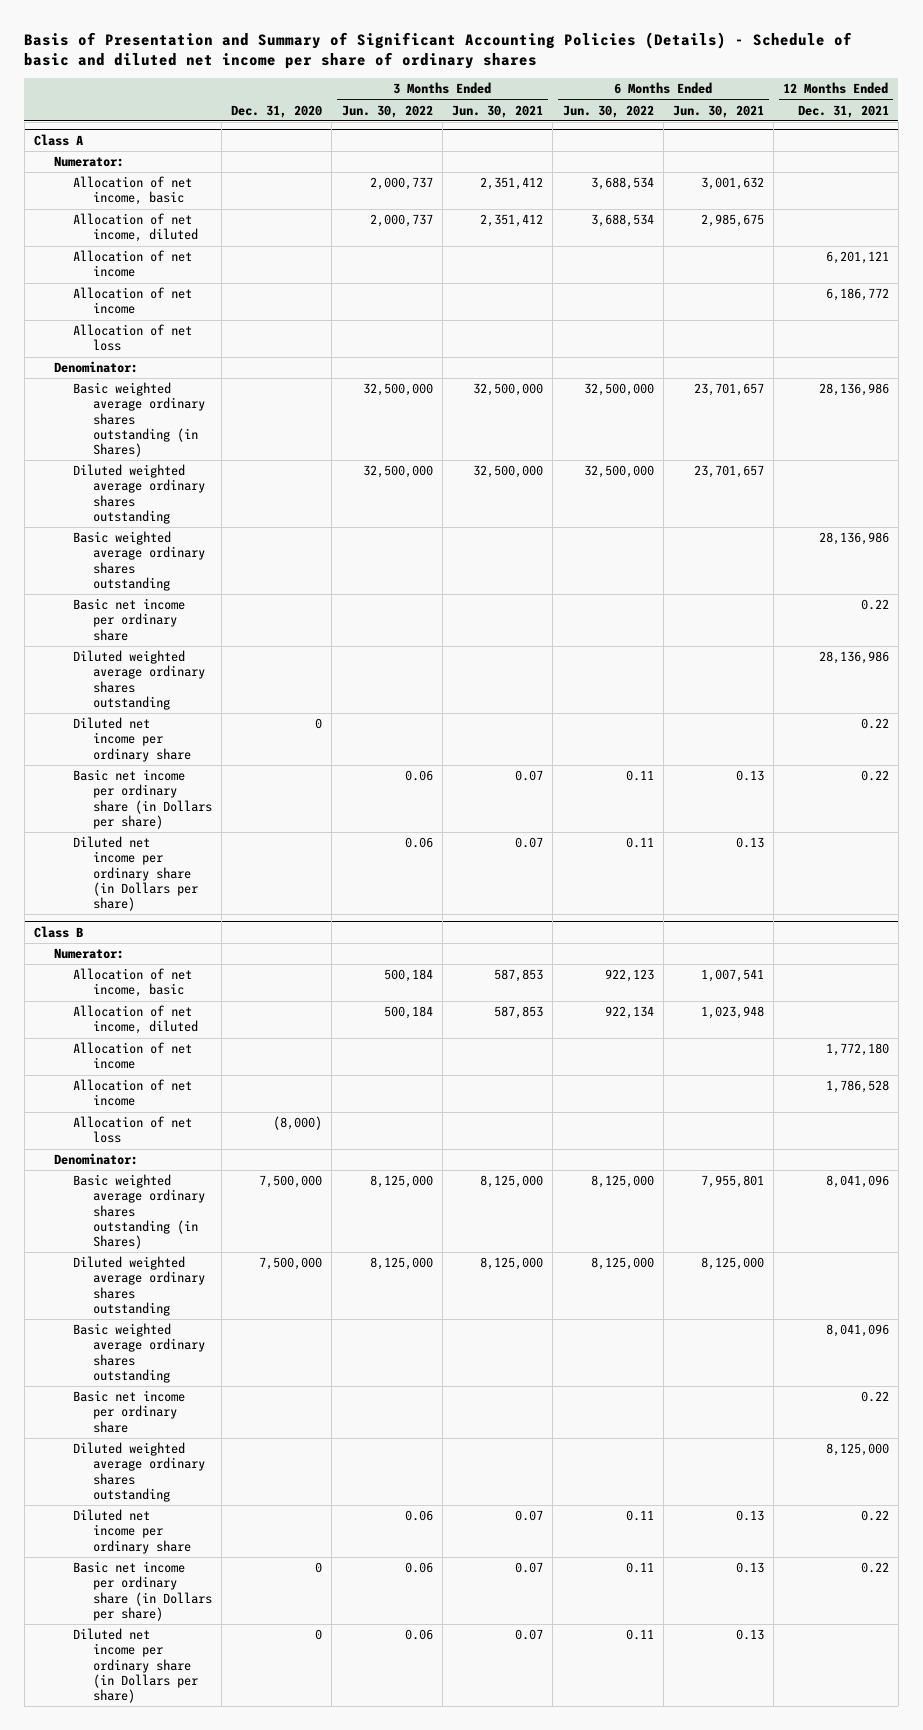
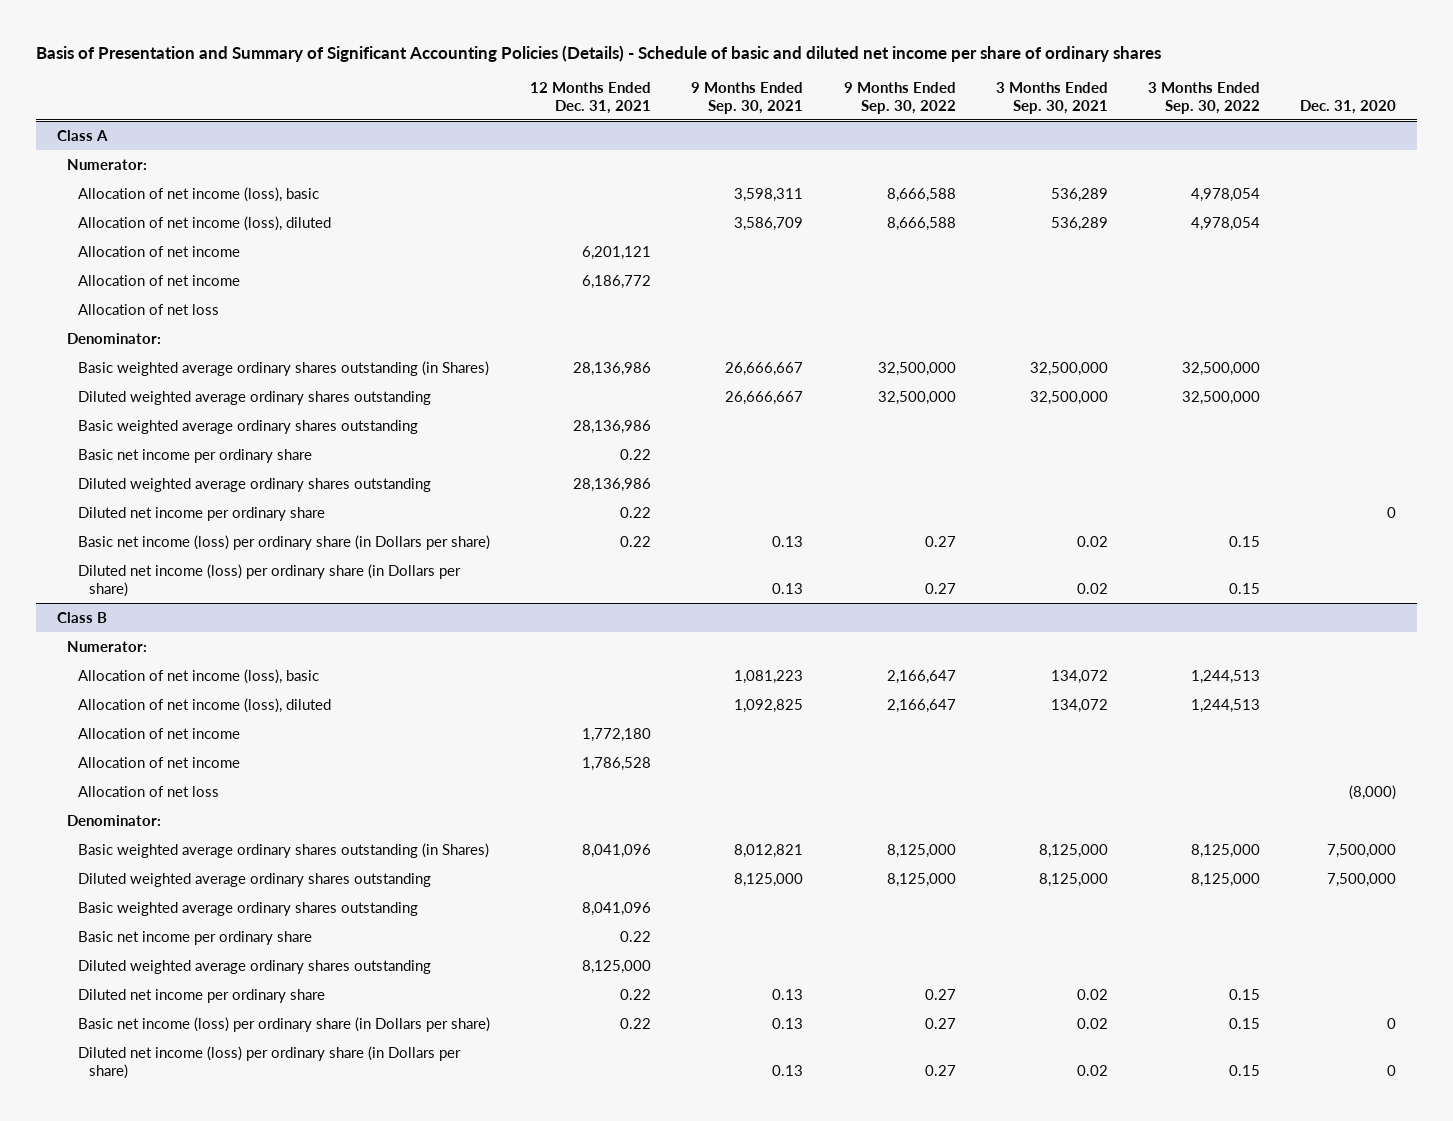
- | Dec. 31, 2020 | 3 Months Ended Jun. 30, 2022 | 3 Months Ended Jun. 30, 2021 | 6 Months Ended Jun. 30, 2022 | 6 Months Ended Jun. 30, 2021 | 12 Months Ended Dec. 31, 2021
+ | 12 Months Ended Dec. 31, 2021 | 9 Months Ended Sep. 30, 2021 | 9 Months Ended Sep. 30, 2022 | 3 Months Ended Sep. 30, 2021 | 3 Months Ended Sep. 30, 2022 | Dec. 31, 2020
@ Class A
- Allocation of net income, basic | | 2,000,737 | 2,351,412 | 3,688,534 | 3,001,632 |
- Allocation of net income, diluted | | 2,000,737 | 2,351,412 | 3,688,534 | 2,985,675 |
+ Allocation of net income (loss), basic | | 3,598,311 | 8,666,588 | 536,289 | 4,978,054 |
+ Allocation of net income (loss), diluted | | 3,586,709 | 8,666,588 | 536,289 | 4,978,054 |
- Basic net income per ordinary share (in Dollars per share) | | 0.06 | 0.07 | 0.11 | 0.13 | 0.22
- Diluted net income per ordinary share (in Dollars per share) | | 0.06 | 0.07 | 0.11 | 0.13 |
+ Basic net income (loss) per ordinary share (in Dollars per share) | 0.22 | 0.13 | 0.27 | 0.02 | 0.15 |
+ Diluted net income (loss) per ordinary share (in Dollars per share) | | 0.13 | 0.27 | 0.02 | 0.15 |
@ Class B
- Allocation of net income, basic | | 500,184 | 587,853 | 922,123 | 1,007,541 |
- Allocation of net income, diluted | | 500,184 | 587,853 | 922,134 | 1,023,948 |
+ Allocation of net income (loss), basic | | 1,081,223 | 2,166,647 | 134,072 | 1,244,513 |
+ Allocation of net income (loss), diluted | | 1,092,825 | 2,166,647 | 134,072 | 1,244,513 |
- Basic net income per ordinary share (in Dollars per share) | 0 | 0.06 | 0.07 | 0.11 | 0.13 | 0.22
- Diluted net income per ordinary share (in Dollars per share) | 0 | 0.06 | 0.07 | 0.11 | 0.13 |
+ Basic net income (loss) per ordinary share (in Dollars per share) | 0.22 | 0.13 | 0.27 | 0.02 | 0.15 | 0
+ Diluted net income (loss) per ordinary share (in Dollars per share) | | 0.13 | 0.27 | 0.02 | 0.15 | 0

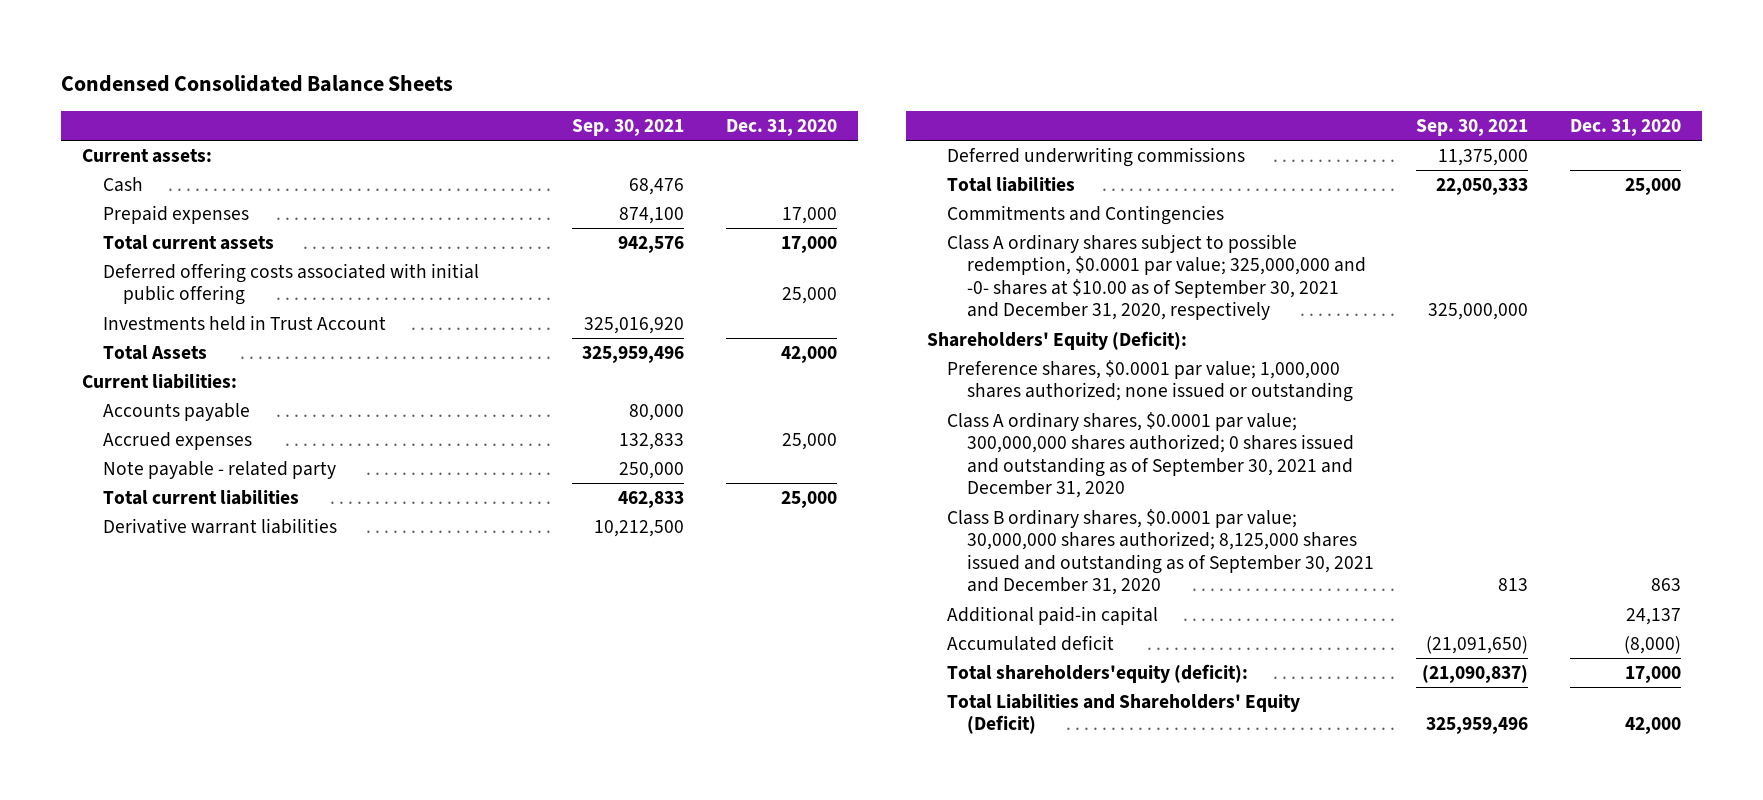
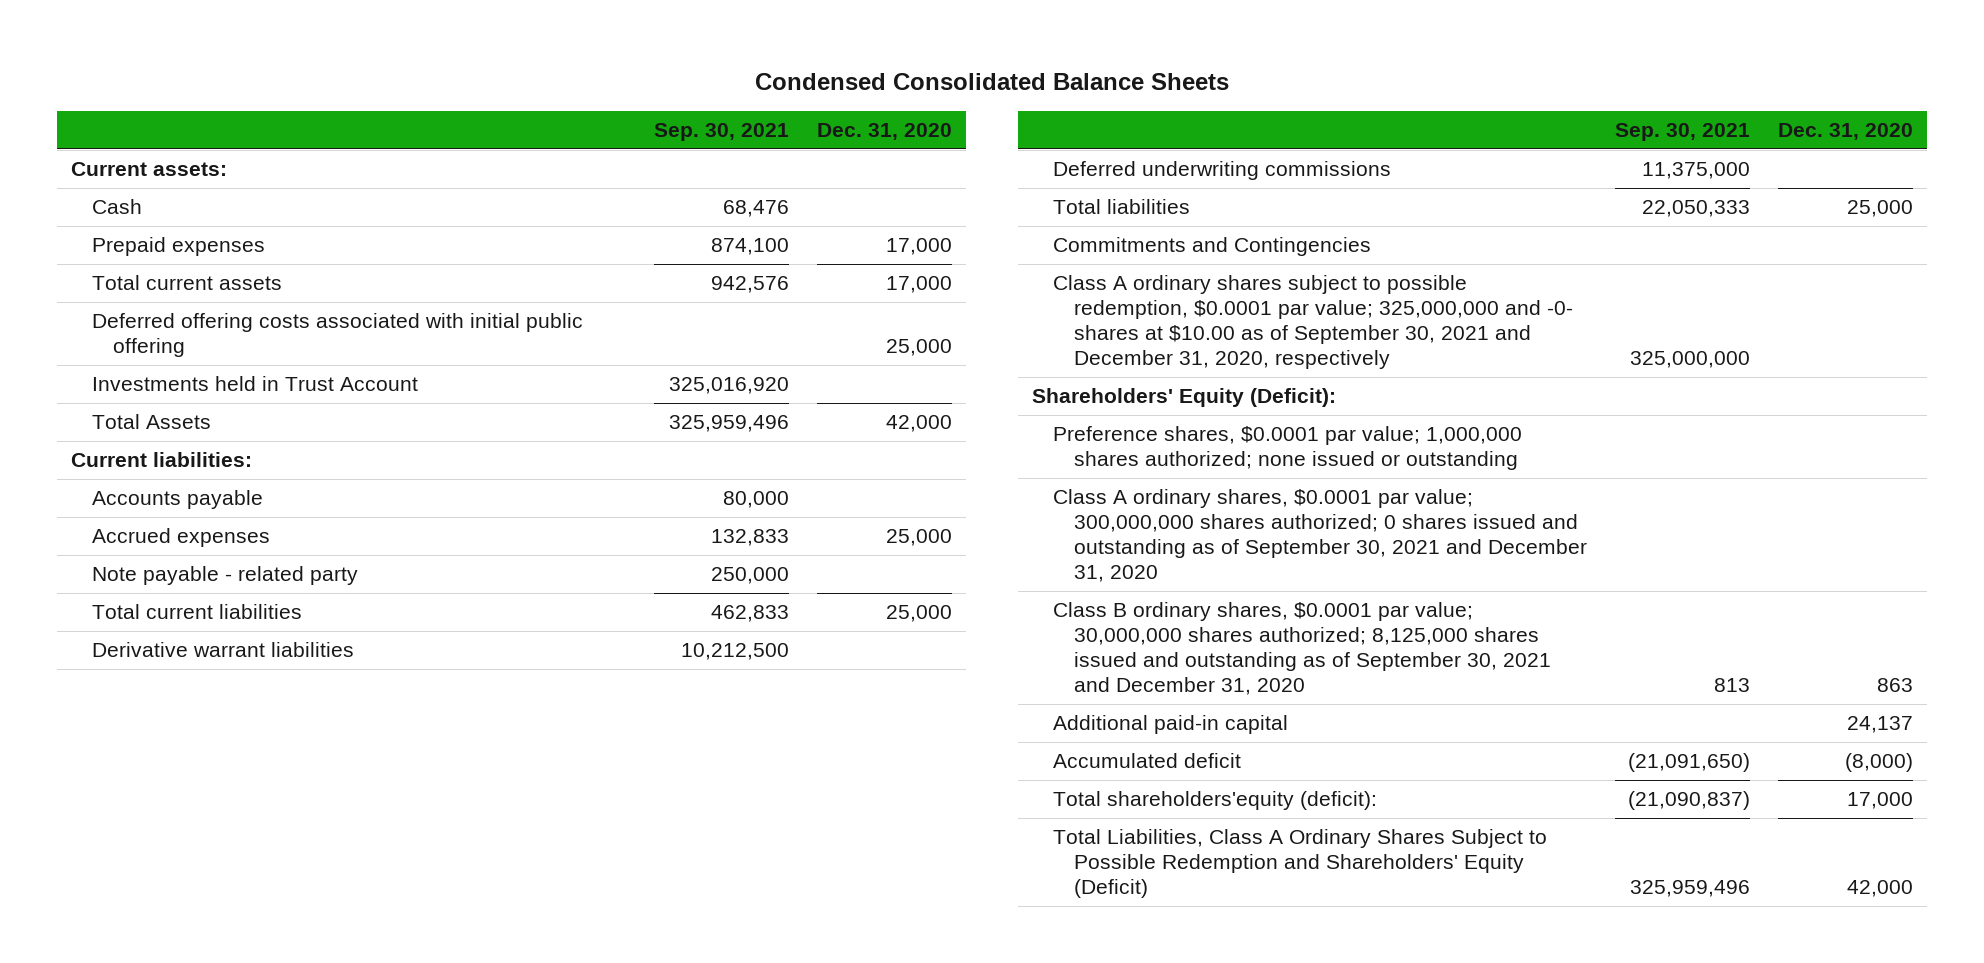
- Total Liabilities and Shareholders' Equity (Deficit) | 325,959,496 | 42,000
+ Total Liabilities, Class A Ordinary Shares Subject to Possible Redemption and Shareholders' Equity (Deficit) | 325,959,496 | 42,000

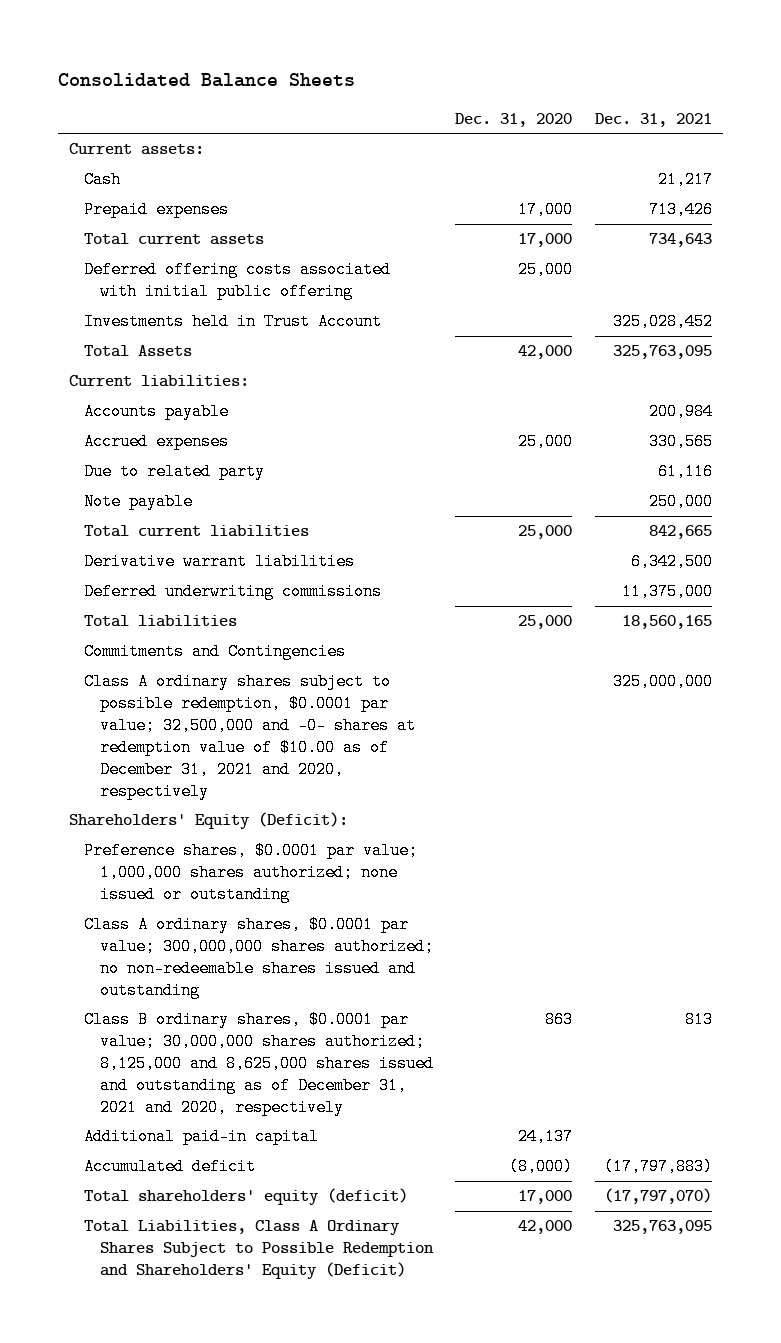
- Condensed Consolidated Balance Sheets
+ Consolidated Balance Sheets
- | Sep. 30, 2021 | Dec. 31, 2020
+ | Dec. 31, 2020 | Dec. 31, 2021
- Note payable - related party | 250,000 |
+ Due to related party | | 61,116
+ Note payable | | 250,000
- Class A ordinary shares subject to possible redemption, $0.0001 par value; 325,000,000 and -0- shares at $10.00 as of September 30, 2021 and December 31, 2020, respectively | 325,000,000 |
+ Class A ordinary shares subject to possible redemption, $0.0001 par value; 32,500,000 and -0- shares at redemption value of $10.00 as of December 31, 2021 and 2020, respectively | | 325,000,000
- Class A ordinary shares, $0.0001 par value; 300,000,000 shares authorized; 0 shares issued and outstanding as of September 30, 2021 and December 31, 2020
- Class B ordinary shares, $0.0001 par value; 30,000,000 shares authorized; 8,125,000 shares issued and outstanding as of September 30, 2021 and December 31, 2020 | 813 | 863
+ Class A ordinary shares, $0.0001 par value; 300,000,000 shares authorized; no non-redeemable shares issued and outstanding
+ Class B ordinary shares, $0.0001 par value; 30,000,000 shares authorized; 8,125,000 and 8,625,000 shares issued and outstanding as of December 31, 2021 and 2020, respectively | 863 | 813
- Total shareholders'equity (deficit): | (21,090,837) | 17,000
+ Total shareholders' equity (deficit) | 17,000 | (17,797,070)

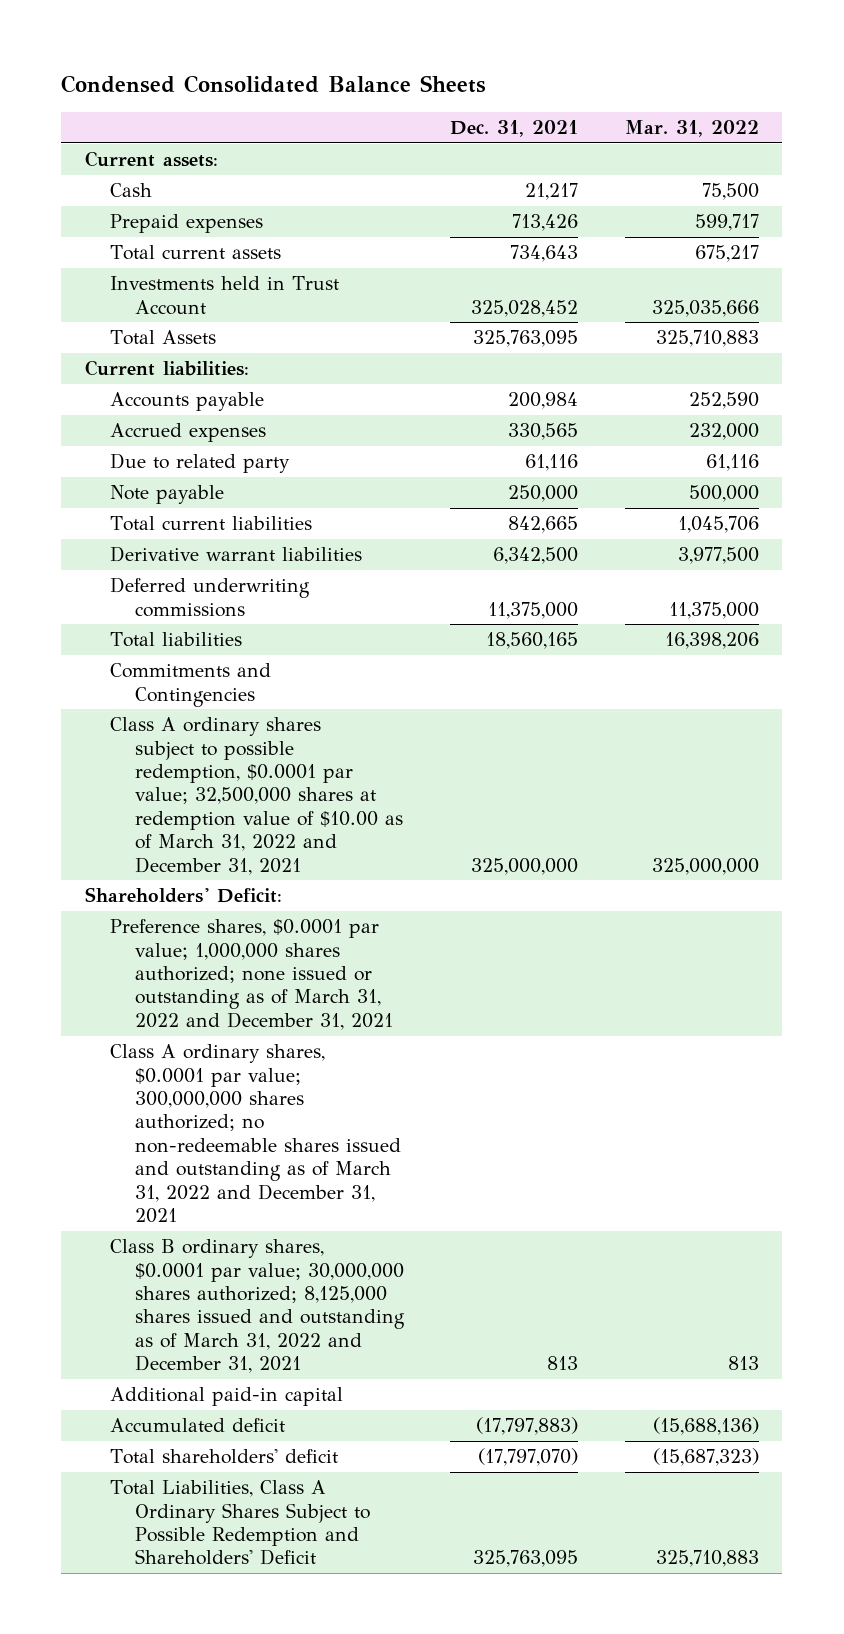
- Consolidated Balance Sheets
+ Condensed Consolidated Balance Sheets
- | Dec. 31, 2020 | Dec. 31, 2021
+ | Dec. 31, 2021 | Mar. 31, 2022
- Deferred offering costs associated with initial public offering | 25,000 |
- Class A ordinary shares subject to possible redemption, $0.0001 par value; 32,500,000 and -0- shares at redemption value of $10.00 as of December 31, 2021 and 2020, respectively | | 325,000,000
- Shareholders' Equity (Deficit):
- Preference shares, $0.0001 par value; 1,000,000 shares authorized; none issued or outstanding
- Class A ordinary shares, $0.0001 par value; 300,000,000 shares authorized; no non-redeemable shares issued and outstanding
- Class B ordinary shares, $0.0001 par value; 30,000,000 shares authorized; 8,125,000 and 8,625,000 shares issued and outstanding as of December 31, 2021 and 2020, respectively | 863 | 813
+ Class A ordinary shares subject to possible redemption, $0.0001 par value; 32,500,000 shares at redemption value of $10.00 as of March 31, 2022 and December 31, 2021 | 325,000,000 | 325,000,000
+ Shareholders' Deficit:
+ Preference shares, $0.0001 par value; 1,000,000 shares authorized; none issued or outstanding as of March 31, 2022 and December 31, 2021
+ Class A ordinary shares, $0.0001 par value; 300,000,000 shares authorized; no non-redeemable shares issued and outstanding as of March 31, 2022 and December 31, 2021
+ Class B ordinary shares, $0.0001 par value; 30,000,000 shares authorized; 8,125,000 shares issued and outstanding as of March 31, 2022 and December 31, 2021 | 813 | 813
- Total shareholders' equity (deficit) | 17,000 | (17,797,070)
- Total Liabilities, Class A Ordinary Shares Subject to Possible Redemption and Shareholders' Equity (Deficit) | 42,000 | 325,763,095
+ Total shareholders' deficit | (17,797,070) | (15,687,323)
+ Total Liabilities, Class A Ordinary Shares Subject to Possible Redemption and Shareholders' Deficit | 325,763,095 | 325,710,883

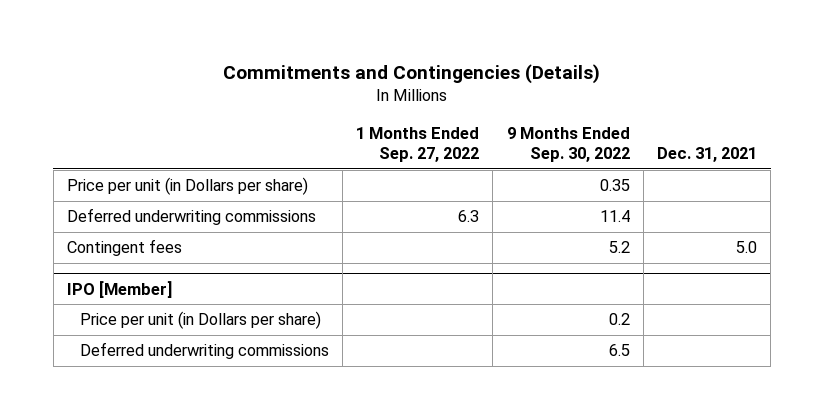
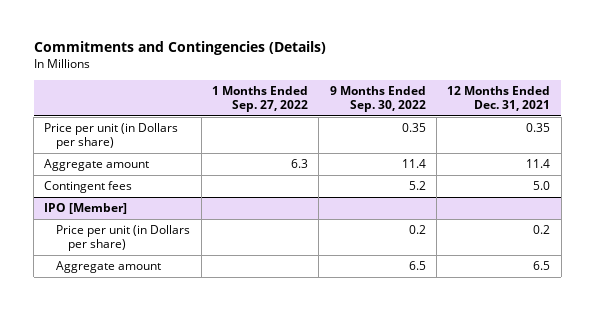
- | 1 Months Ended Sep. 27, 2022 | 9 Months Ended Sep. 30, 2022 | Dec. 31, 2021
+ | 1 Months Ended Sep. 27, 2022 | 9 Months Ended Sep. 30, 2022 | 12 Months Ended Dec. 31, 2021
- Deferred underwriting commissions | 6.3 | 11.4 |
+ Aggregate amount | 6.3 | 11.4 | 11.4
@ IPO [Member]
- Deferred underwriting commissions | | 6.5 |
+ Aggregate amount | | 6.5 | 6.5

